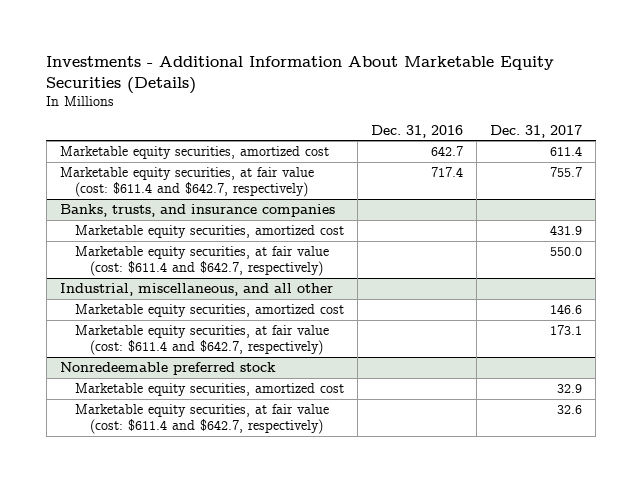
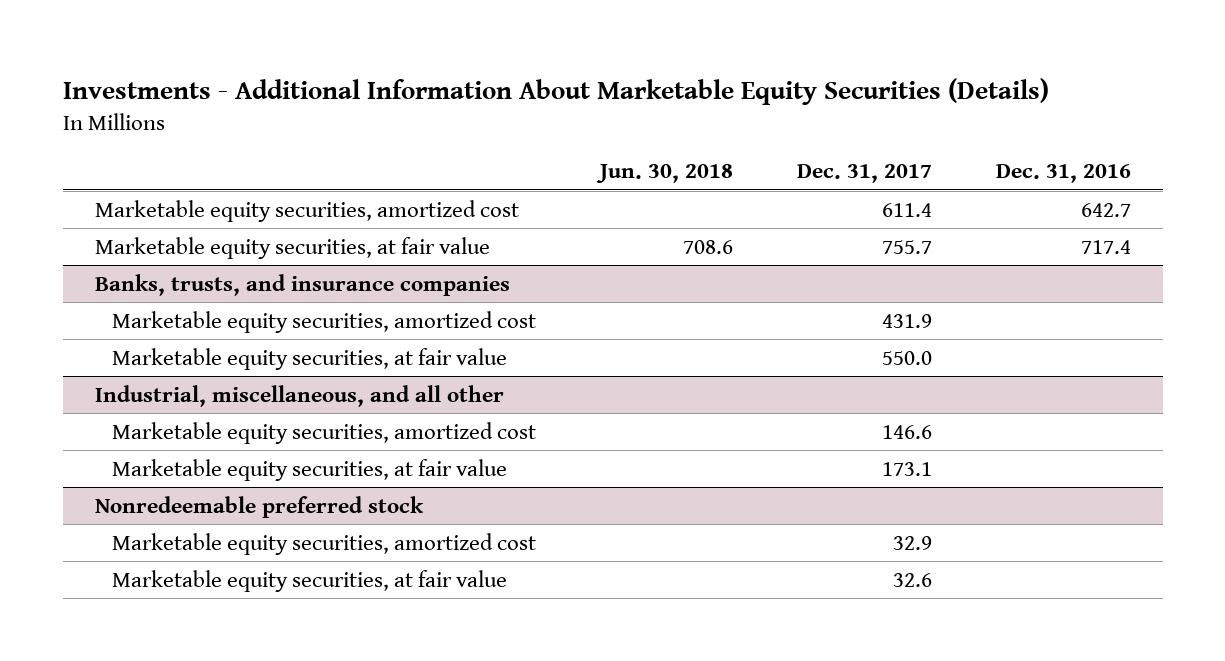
- | Dec. 31, 2016 | Dec. 31, 2017
+ | Jun. 30, 2018 | Dec. 31, 2017 | Dec. 31, 2016
- Marketable equity securities, at fair value (cost: $611.4 and $642.7, respectively) | 717.4 | 755.7
+ Marketable equity securities, at fair value | 708.6 | 755.7 | 717.4
@ Banks, trusts, and insurance companies
- Marketable equity securities, at fair value (cost: $611.4 and $642.7, respectively) | | 550.0
+ Marketable equity securities, at fair value | | 550.0 |
@ Industrial, miscellaneous, and all other
- Marketable equity securities, at fair value (cost: $611.4 and $642.7, respectively) | | 173.1
+ Marketable equity securities, at fair value | | 173.1 |
@ Nonredeemable preferred stock
- Marketable equity securities, at fair value (cost: $611.4 and $642.7, respectively) | | 32.6
+ Marketable equity securities, at fair value | | 32.6 |

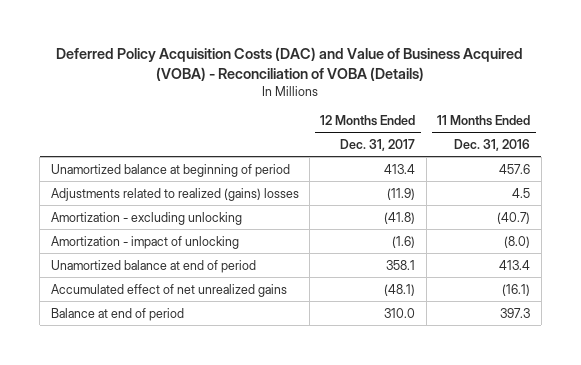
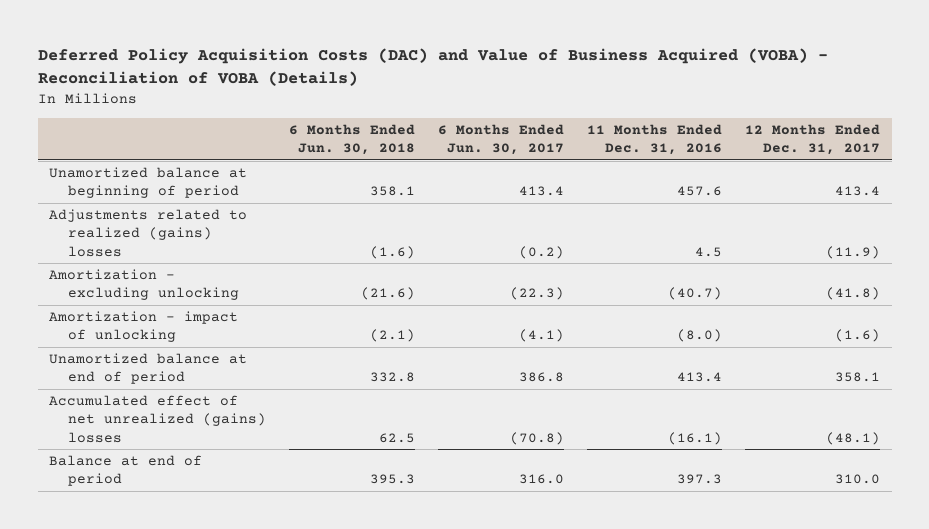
- | 12 Months Ended Dec. 31, 2017 | 11 Months Ended Dec. 31, 2016
+ | 6 Months Ended Jun. 30, 2018 | 6 Months Ended Jun. 30, 2017 | 11 Months Ended Dec. 31, 2016 | 12 Months Ended Dec. 31, 2017
- Accumulated effect of net unrealized gains | (48.1) | (16.1)
+ Accumulated effect of net unrealized (gains) losses | 62.5 | (70.8) | (16.1) | (48.1)

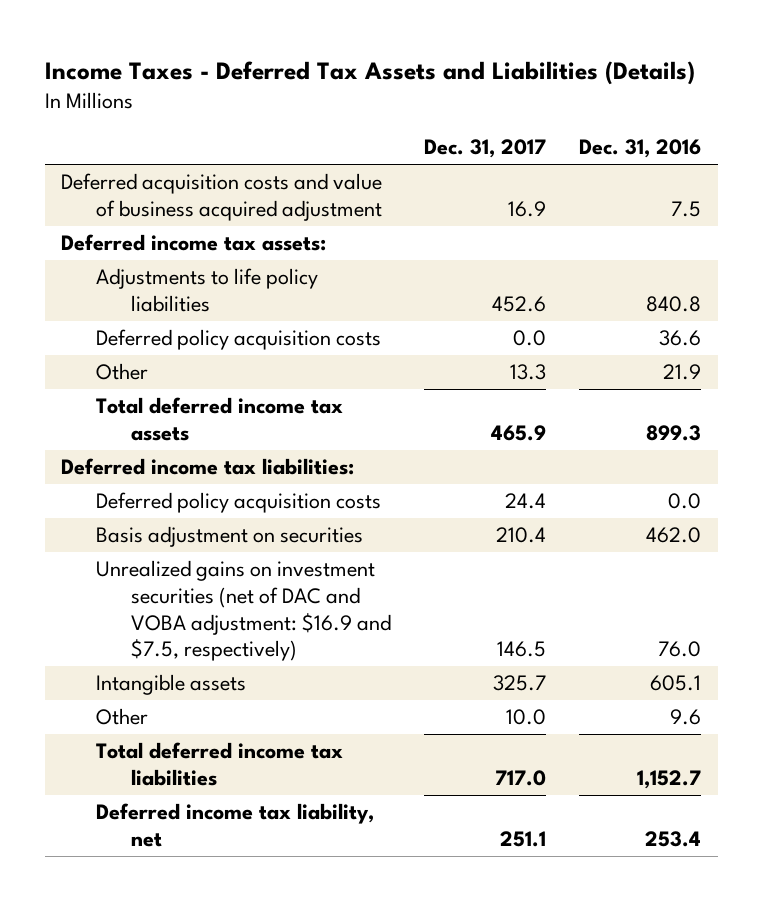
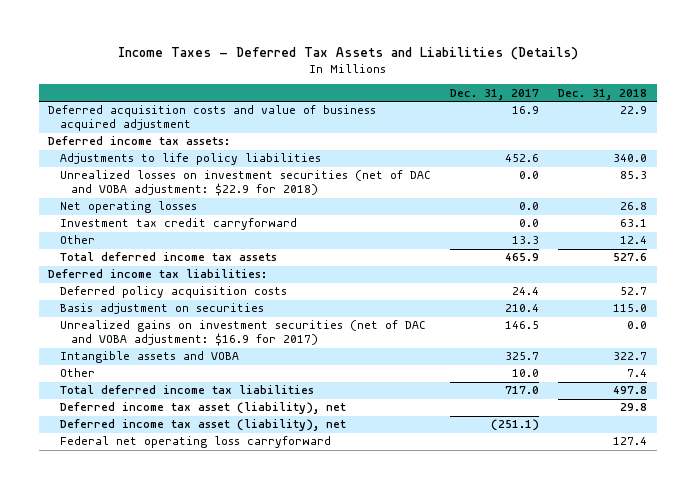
- | Dec. 31, 2017 | Dec. 31, 2016
+ | Dec. 31, 2017 | Dec. 31, 2018
- Deferred policy acquisition costs | 0.0 | 36.6
+ Unrealized losses on investment securities (net of DAC and VOBA adjustment: $22.9 for 2018) | 0.0 | 85.3
+ Net operating losses | 0.0 | 26.8
+ Investment tax credit carryforward | 0.0 | 63.1
- Unrealized gains on investment securities (net of DAC and VOBA adjustment: $16.9 and $7.5, respectively) | 146.5 | 76.0
- Intangible assets | 325.7 | 605.1
+ Unrealized gains on investment securities (net of DAC and VOBA adjustment: $16.9 for 2017) | 146.5 | 0.0
+ Intangible assets and VOBA | 325.7 | 322.7
- Deferred income tax liability, net | 251.1 | 253.4
+ Deferred income tax asset (liability), net | | 29.8
+ Deferred income tax asset (liability), net | (251.1) |
+ Federal net operating loss carryforward | | 127.4

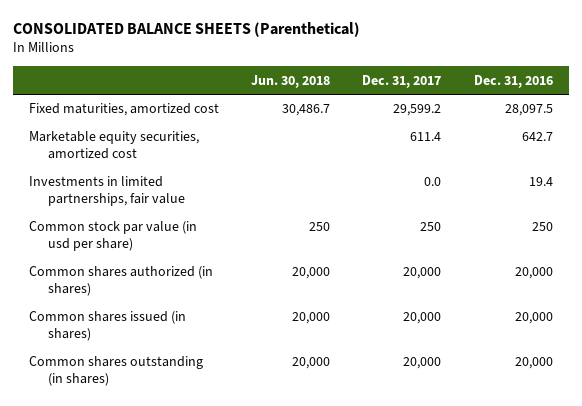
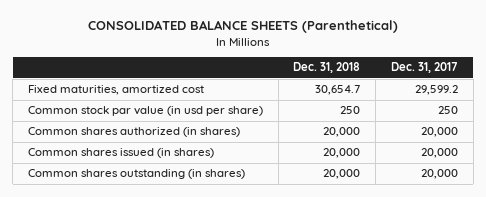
- | Jun. 30, 2018 | Dec. 31, 2017 | Dec. 31, 2016
+ | Dec. 31, 2018 | Dec. 31, 2017
- Marketable equity securities, amortized cost | | 611.4 | 642.7
- Investments in limited partnerships, fair value | | 0.0 | 19.4

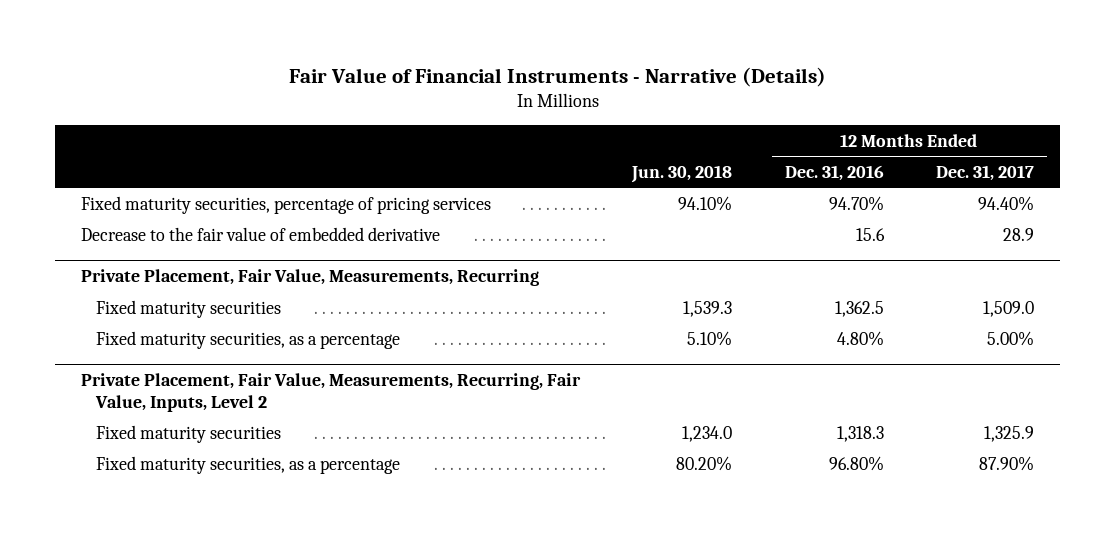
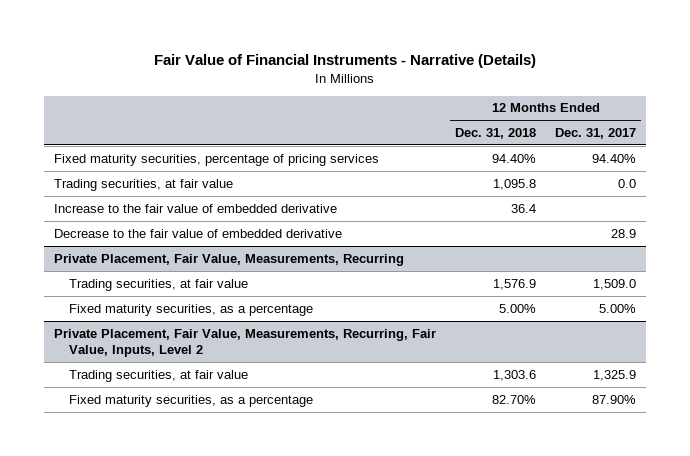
- | Jun. 30, 2018 | 12 Months Ended Dec. 31, 2016 | 12 Months Ended Dec. 31, 2017
+ | 12 Months Ended Dec. 31, 2018 | 12 Months Ended Dec. 31, 2017
+ Trading securities, at fair value | 1,095.8 | 0.0
+ Increase to the fair value of embedded derivative | 36.4 |
@ Private Placement, Fair Value, Measurements, Recurring
- Fixed maturity securities | 1,539.3 | 1,362.5 | 1,509.0
+ Trading securities, at fair value | 1,576.9 | 1,509.0
@ Private Placement, Fair Value, Measurements, Recurring, Fair Value, Inputs, Level 2
- Fixed maturity securities | 1,234.0 | 1,318.3 | 1,325.9
+ Trading securities, at fair value | 1,303.6 | 1,325.9

